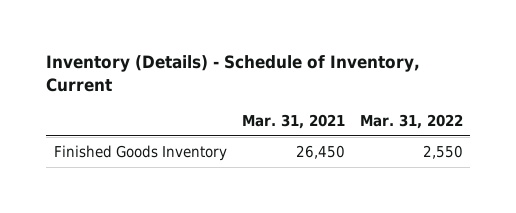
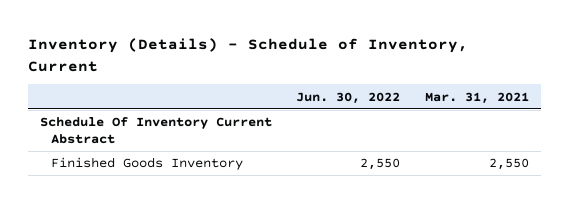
- | Mar. 31, 2021 | Mar. 31, 2022
+ | Jun. 30, 2022 | Mar. 31, 2021
- Finished Goods Inventory | 26,450 | 2,550
+ Schedule Of Inventory Current Abstract
+ Finished Goods Inventory | 2,550 | 2,550

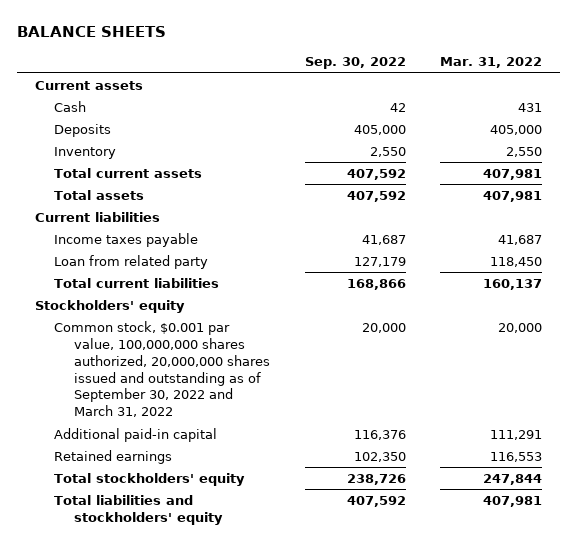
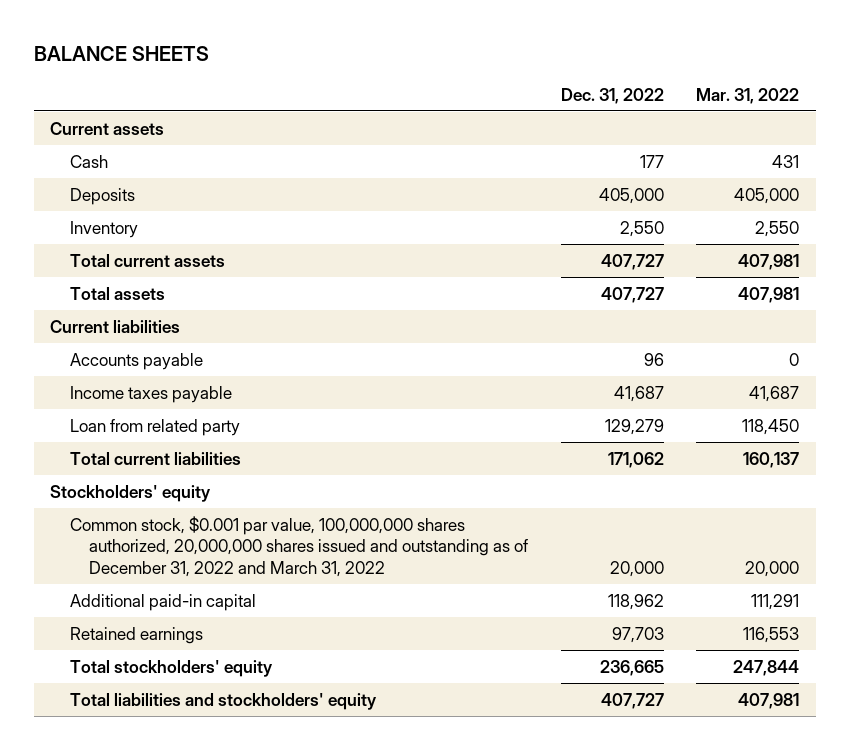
- | Sep. 30, 2022 | Mar. 31, 2022
+ | Dec. 31, 2022 | Mar. 31, 2022
+ Accounts payable | 96 | 0
- Common stock, $0.001 par value, 100,000,000 shares authorized, 20,000,000 shares issued and outstanding as of September 30, 2022 and March 31, 2022 | 20,000 | 20,000
+ Common stock, $0.001 par value, 100,000,000 shares authorized, 20,000,000 shares issued and outstanding as of December 31, 2022 and March 31, 2022 | 20,000 | 20,000

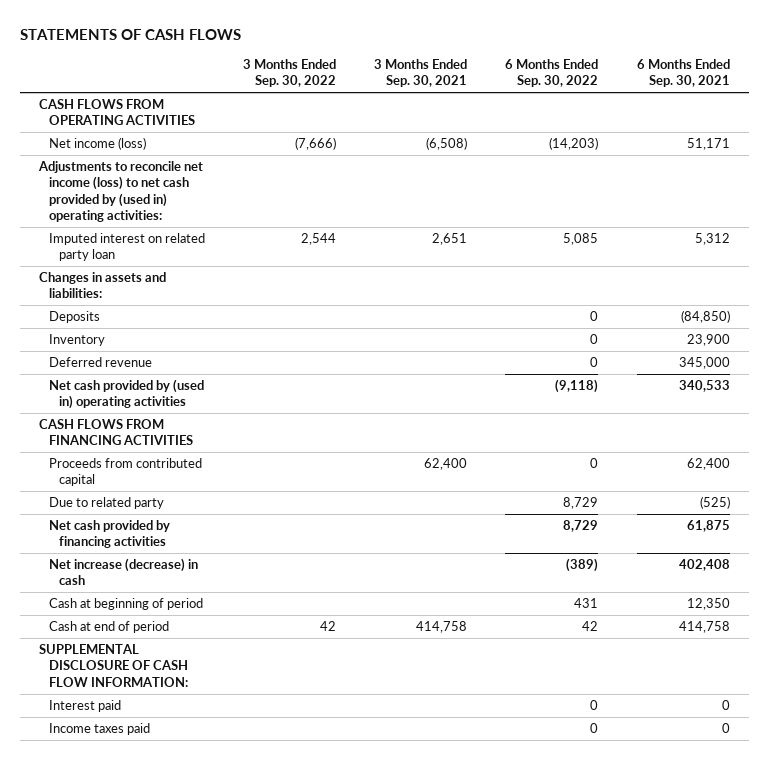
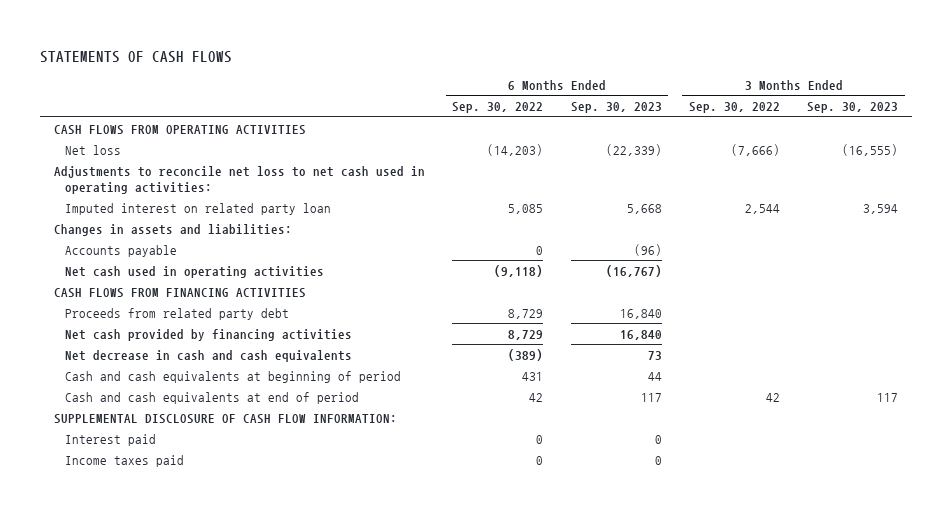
- | 3 Months Ended Sep. 30, 2022 | 3 Months Ended Sep. 30, 2021 | 6 Months Ended Sep. 30, 2022 | 6 Months Ended Sep. 30, 2021
+ | 6 Months Ended Sep. 30, 2022 | 6 Months Ended Sep. 30, 2023 | 3 Months Ended Sep. 30, 2022 | 3 Months Ended Sep. 30, 2023
- Net income (loss) | (7,666) | (6,508) | (14,203) | 51,171
- Adjustments to reconcile net income (loss) to net cash provided by (used in) operating activities:
+ Net loss | (14,203) | (22,339) | (7,666) | (16,555)
+ Adjustments to reconcile net loss to net cash used in operating activities:
- Deposits | | | 0 | (84,850)
- Inventory | | | 0 | 23,900
- Deferred revenue | | | 0 | 345,000
- Net cash provided by (used in) operating activities | | | (9,118) | 340,533
+ Accounts payable | 0 | (96) | |
+ Net cash used in operating activities | (9,118) | (16,767) | |
- Proceeds from contributed capital | | 62,400 | 0 | 62,400
- Due to related party | | | 8,729 | (525)
+ Proceeds from related party debt | 8,729 | 16,840 | |
- Net increase (decrease) in cash | | | (389) | 402,408
- Cash at beginning of period | | | 431 | 12,350
- Cash at end of period | 42 | 414,758 | 42 | 414,758
+ Net decrease in cash and cash equivalents | (389) | 73 | |
+ Cash and cash equivalents at beginning of period | 431 | 44 | |
+ Cash and cash equivalents at end of period | 42 | 117 | 42 | 117

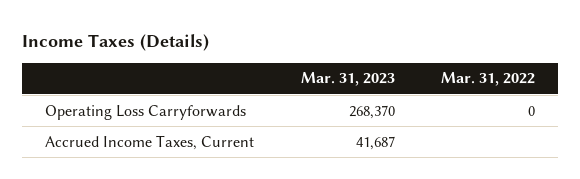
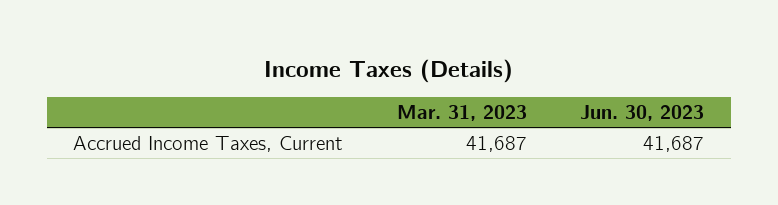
- | Mar. 31, 2023 | Mar. 31, 2022
+ | Mar. 31, 2023 | Jun. 30, 2023
- Operating Loss Carryforwards | 268,370 | 0

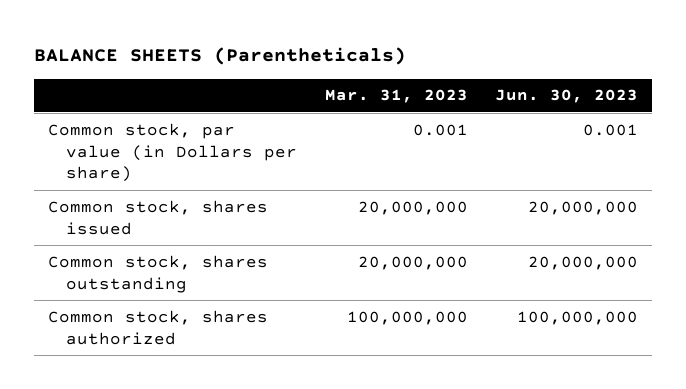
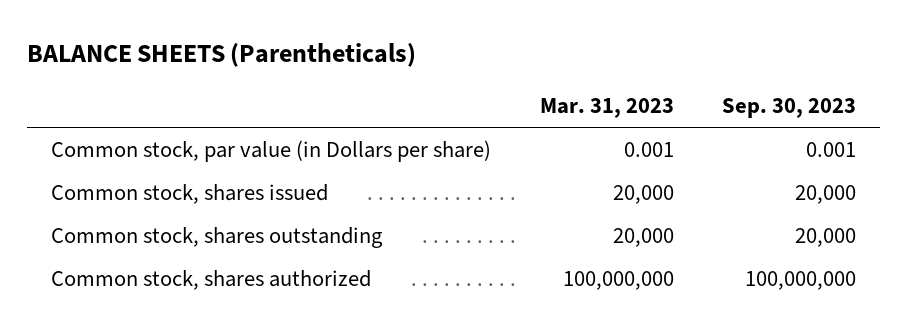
- | Mar. 31, 2023 | Jun. 30, 2023
+ | Mar. 31, 2023 | Sep. 30, 2023
- Common stock, shares issued | 20,000,000 | 20,000,000
- Common stock, shares outstanding | 20,000,000 | 20,000,000
+ Common stock, shares issued | 20,000 | 20,000
+ Common stock, shares outstanding | 20,000 | 20,000

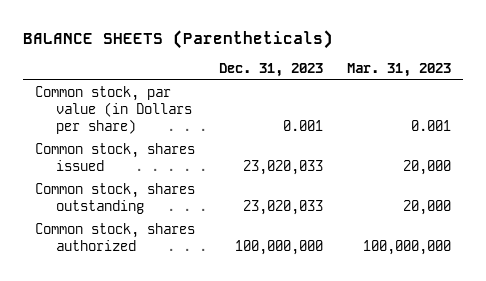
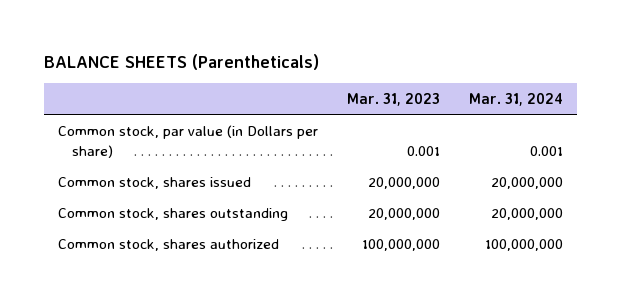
- | Dec. 31, 2023 | Mar. 31, 2023
+ | Mar. 31, 2023 | Mar. 31, 2024
- Common stock, shares issued | 23,020,033 | 20,000
- Common stock, shares outstanding | 23,020,033 | 20,000
+ Common stock, shares issued | 20,000,000 | 20,000,000
+ Common stock, shares outstanding | 20,000,000 | 20,000,000

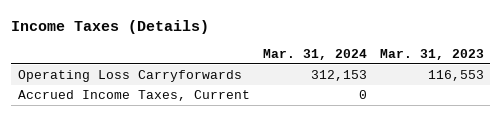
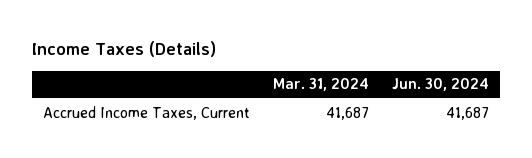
- | Mar. 31, 2024 | Mar. 31, 2023
+ | Mar. 31, 2024 | Jun. 30, 2024
- Operating Loss Carryforwards | 312,153 | 116,553
- Accrued Income Taxes, Current | 0 |
+ Accrued Income Taxes, Current | 41,687 | 41,687

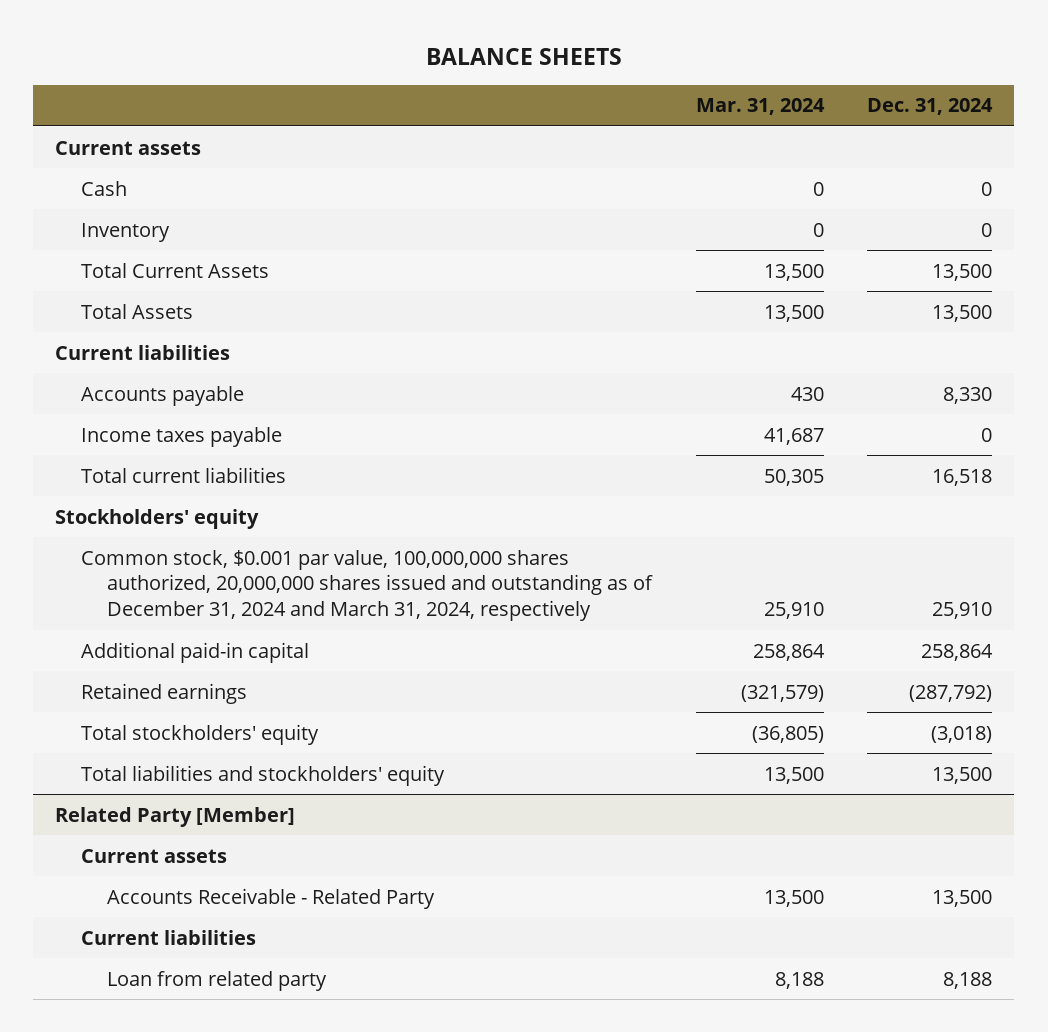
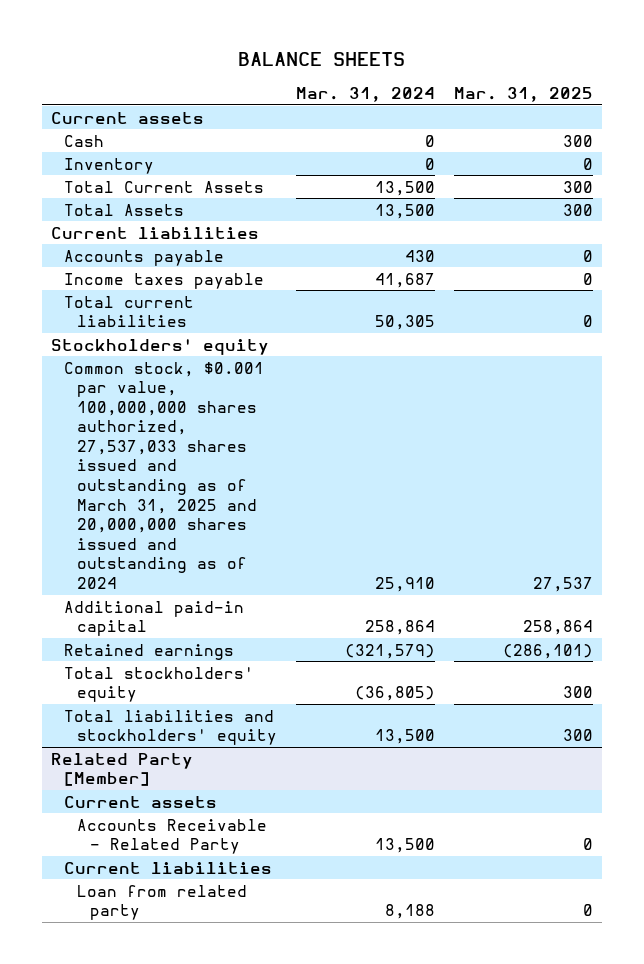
- | Mar. 31, 2024 | Dec. 31, 2024
+ | Mar. 31, 2024 | Mar. 31, 2025
- Common stock, $0.001 par value, 100,000,000 shares authorized, 20,000,000 shares issued and outstanding as of December 31, 2024 and March 31, 2024, respectively | 25,910 | 25,910
+ Common stock, $0.001 par value, 100,000,000 shares authorized, 27,537,033 shares issued and outstanding as of March 31, 2025 and 20,000,000 shares issued and outstanding as of 2024 | 25,910 | 27,537

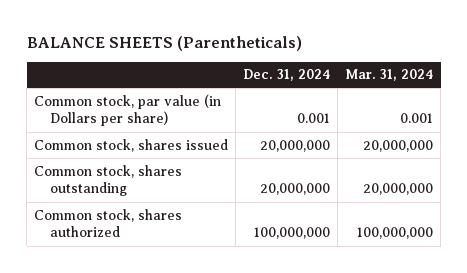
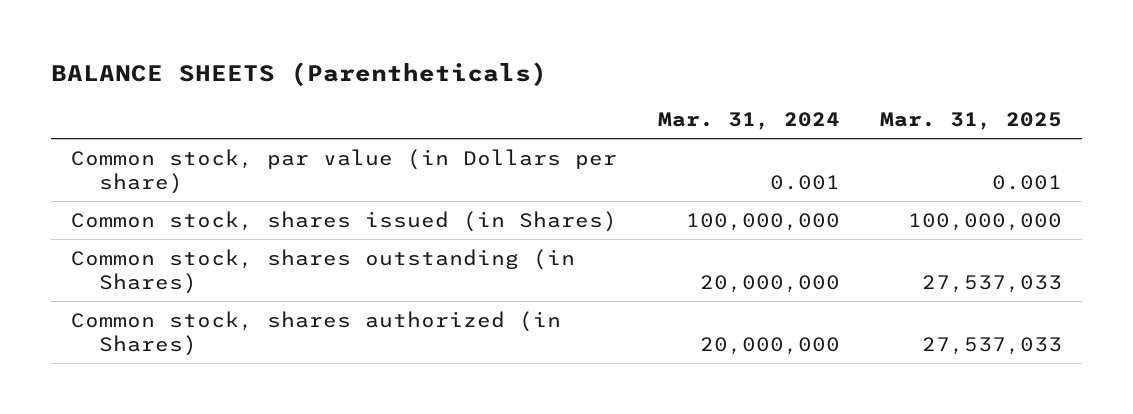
- | Dec. 31, 2024 | Mar. 31, 2024
+ | Mar. 31, 2024 | Mar. 31, 2025
- Common stock, shares issued | 20,000,000 | 20,000,000
- Common stock, shares outstanding | 20,000,000 | 20,000,000
- Common stock, shares authorized | 100,000,000 | 100,000,000
+ Common stock, shares issued (in Shares) | 100,000,000 | 100,000,000
+ Common stock, shares outstanding (in Shares) | 20,000,000 | 27,537,033
+ Common stock, shares authorized (in Shares) | 20,000,000 | 27,537,033

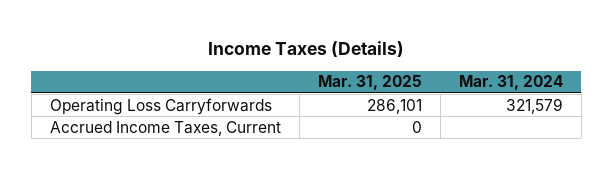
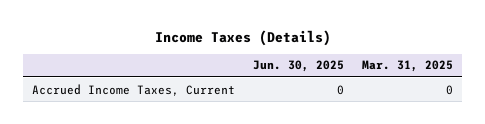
- | Mar. 31, 2025 | Mar. 31, 2024
+ | Jun. 30, 2025 | Mar. 31, 2025
- Operating Loss Carryforwards | 286,101 | 321,579

